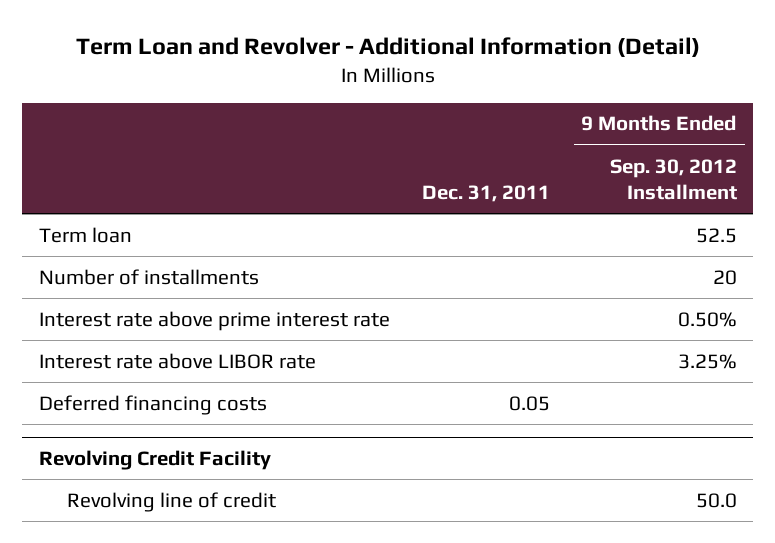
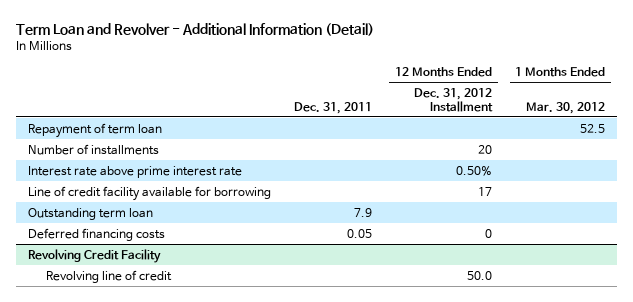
- | Dec. 31, 2011 | 9 Months Ended Sep. 30, 2012 Installment
+ | Dec. 31, 2011 | 12 Months Ended Dec. 31, 2012 Installment | 1 Months Ended Mar. 30, 2012
- Term loan | | 52.5
+ Repayment of term loan | | | 52.5
- Interest rate above LIBOR rate | | 3.25%
+ Line of credit facility available for borrowing | | 17 |
+ Outstanding term loan | 7.9 | |

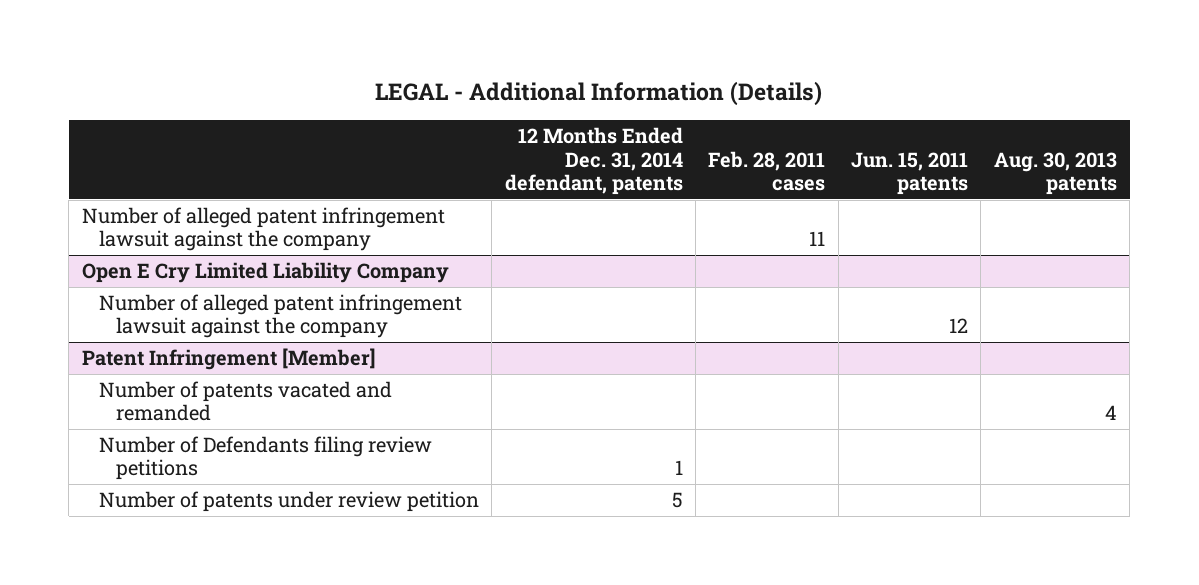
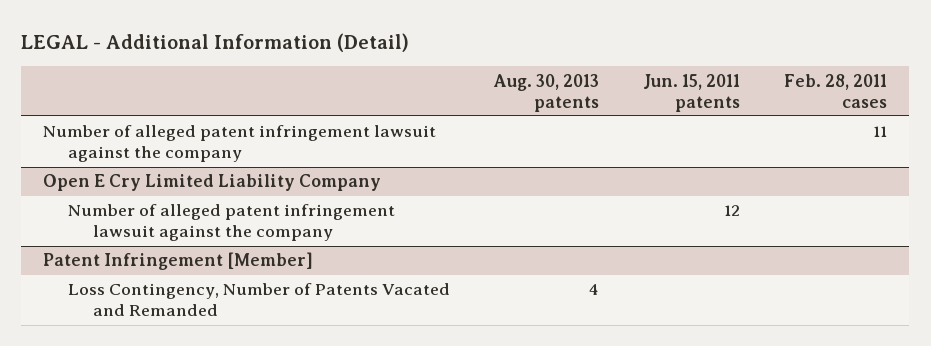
- LEGAL - Additional Information (Details)
+ LEGAL - Additional Information (Detail)
- | 12 Months Ended Dec. 31, 2014 defendant, patents | Feb. 28, 2011 cases | Jun. 15, 2011 patents | Aug. 30, 2013 patents
+ | Aug. 30, 2013 patents | Jun. 15, 2011 patents | Feb. 28, 2011 cases
@ Patent Infringement [Member]
- Number of patents vacated and remanded | | | | 4
- Number of Defendants filing review petitions | 1 | | |
- Number of patents under review petition | 5 | | |
+ Loss Contingency, Number of Patents Vacated and Remanded | 4 | |

